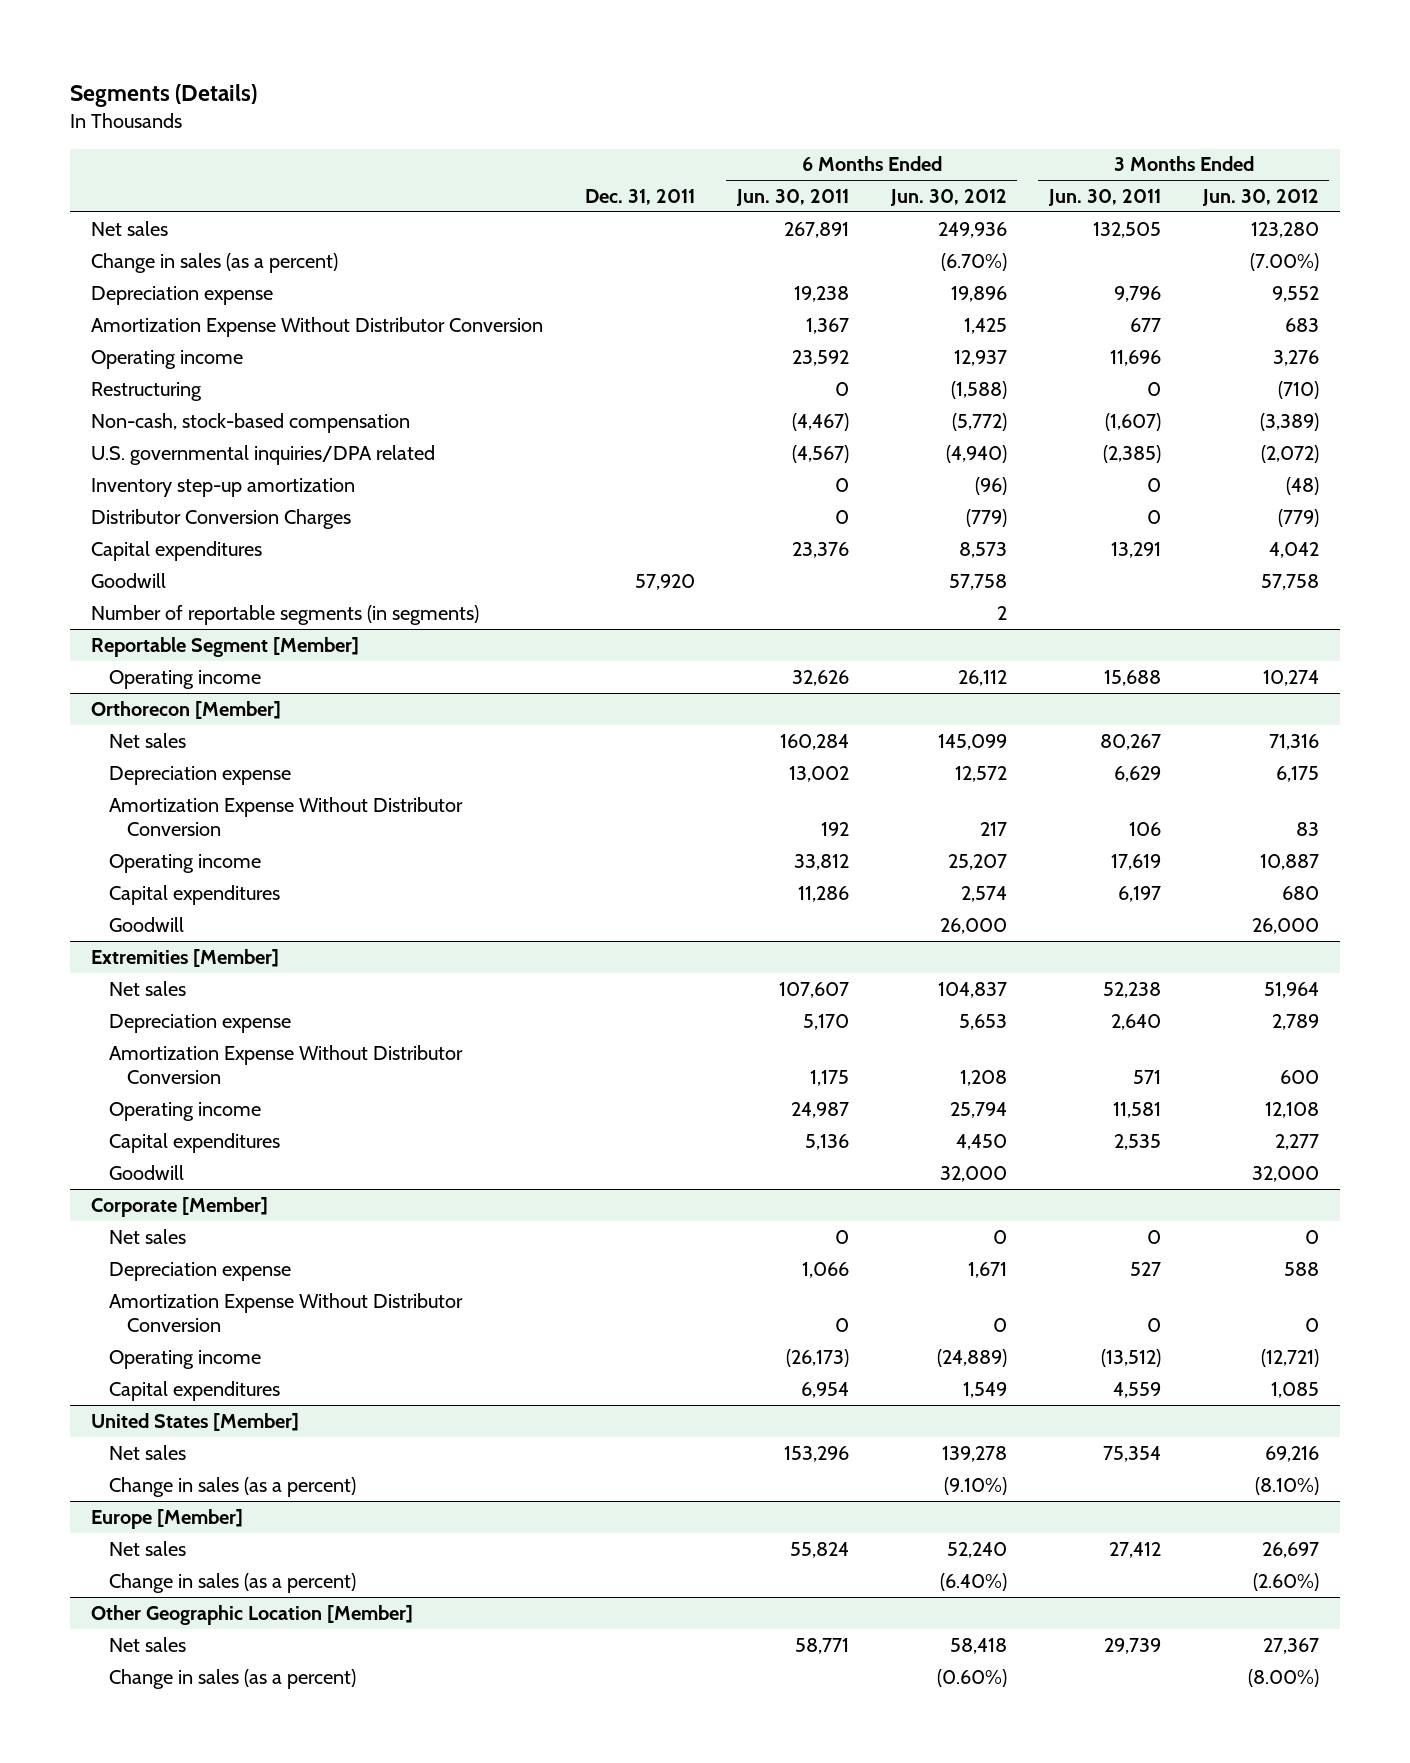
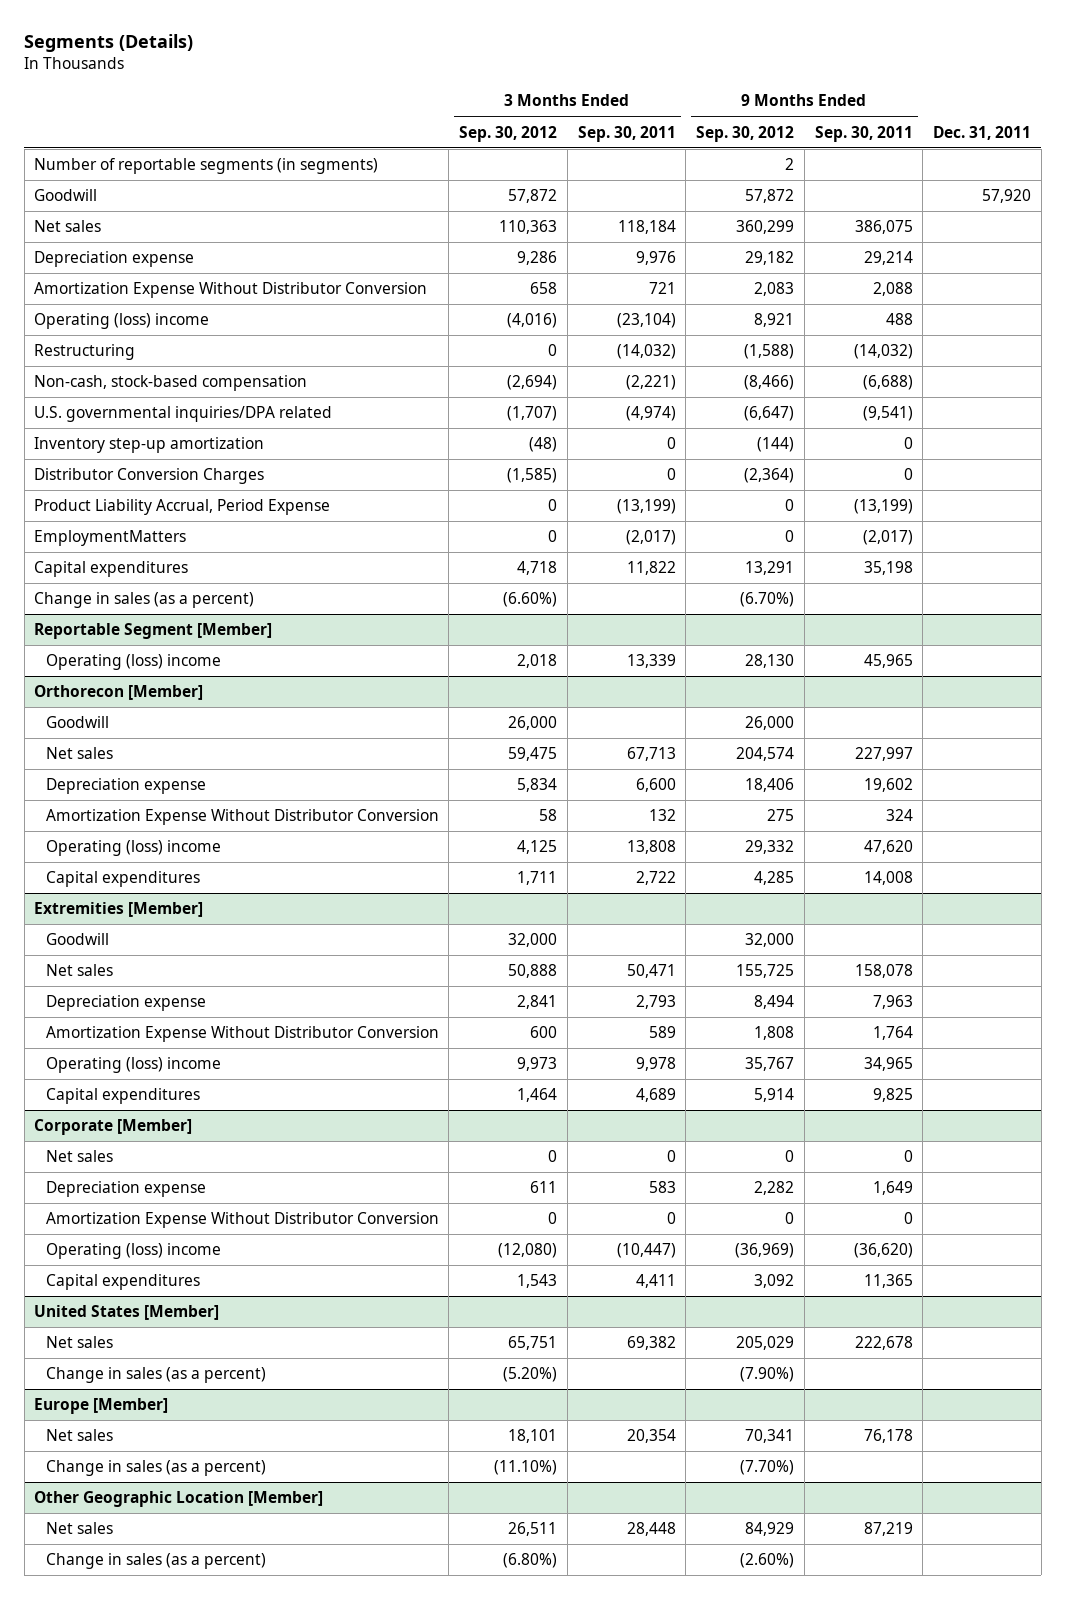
- | Dec. 31, 2011 | 6 Months Ended Jun. 30, 2011 | 6 Months Ended Jun. 30, 2012 | 3 Months Ended Jun. 30, 2011 | 3 Months Ended Jun. 30, 2012
+ | 3 Months Ended Sep. 30, 2012 | 3 Months Ended Sep. 30, 2011 | 9 Months Ended Sep. 30, 2012 | 9 Months Ended Sep. 30, 2011 | Dec. 31, 2011
moved up: Number of reportable segments (in segments) | | | 2 | |
moved up: Goodwill | 57,872 | | 57,872 | | 57,920
- Operating income | | 23,592 | 12,937 | 11,696 | 3,276
+ Operating (loss) income | (4,016) | (23,104) | 8,921 | 488 |
+ Product Liability Accrual, Period Expense | 0 | (13,199) | 0 | (13,199) |
+ EmploymentMatters | 0 | (2,017) | 0 | (2,017) |
moved down: Change in sales (as a percent) | (6.60%) | | (6.70%) | |
@ Reportable Segment [Member]
- Operating income | | 32,626 | 26,112 | 15,688 | 10,274
+ Operating (loss) income | 2,018 | 13,339 | 28,130 | 45,965 |
@ Orthorecon [Member]
moved up: Goodwill | 26,000 | | 26,000 | |
- Operating income | | 33,812 | 25,207 | 17,619 | 10,887
+ Operating (loss) income | 4,125 | 13,808 | 29,332 | 47,620 |
@ Extremities [Member]
moved up: Goodwill | 32,000 | | 32,000 | |
- Operating income | | 24,987 | 25,794 | 11,581 | 12,108
+ Operating (loss) income | 9,973 | 9,978 | 35,767 | 34,965 |
@ Corporate [Member]
- Operating income | | (26,173) | (24,889) | (13,512) | (12,721)
+ Operating (loss) income | (12,080) | (10,447) | (36,969) | (36,620) |

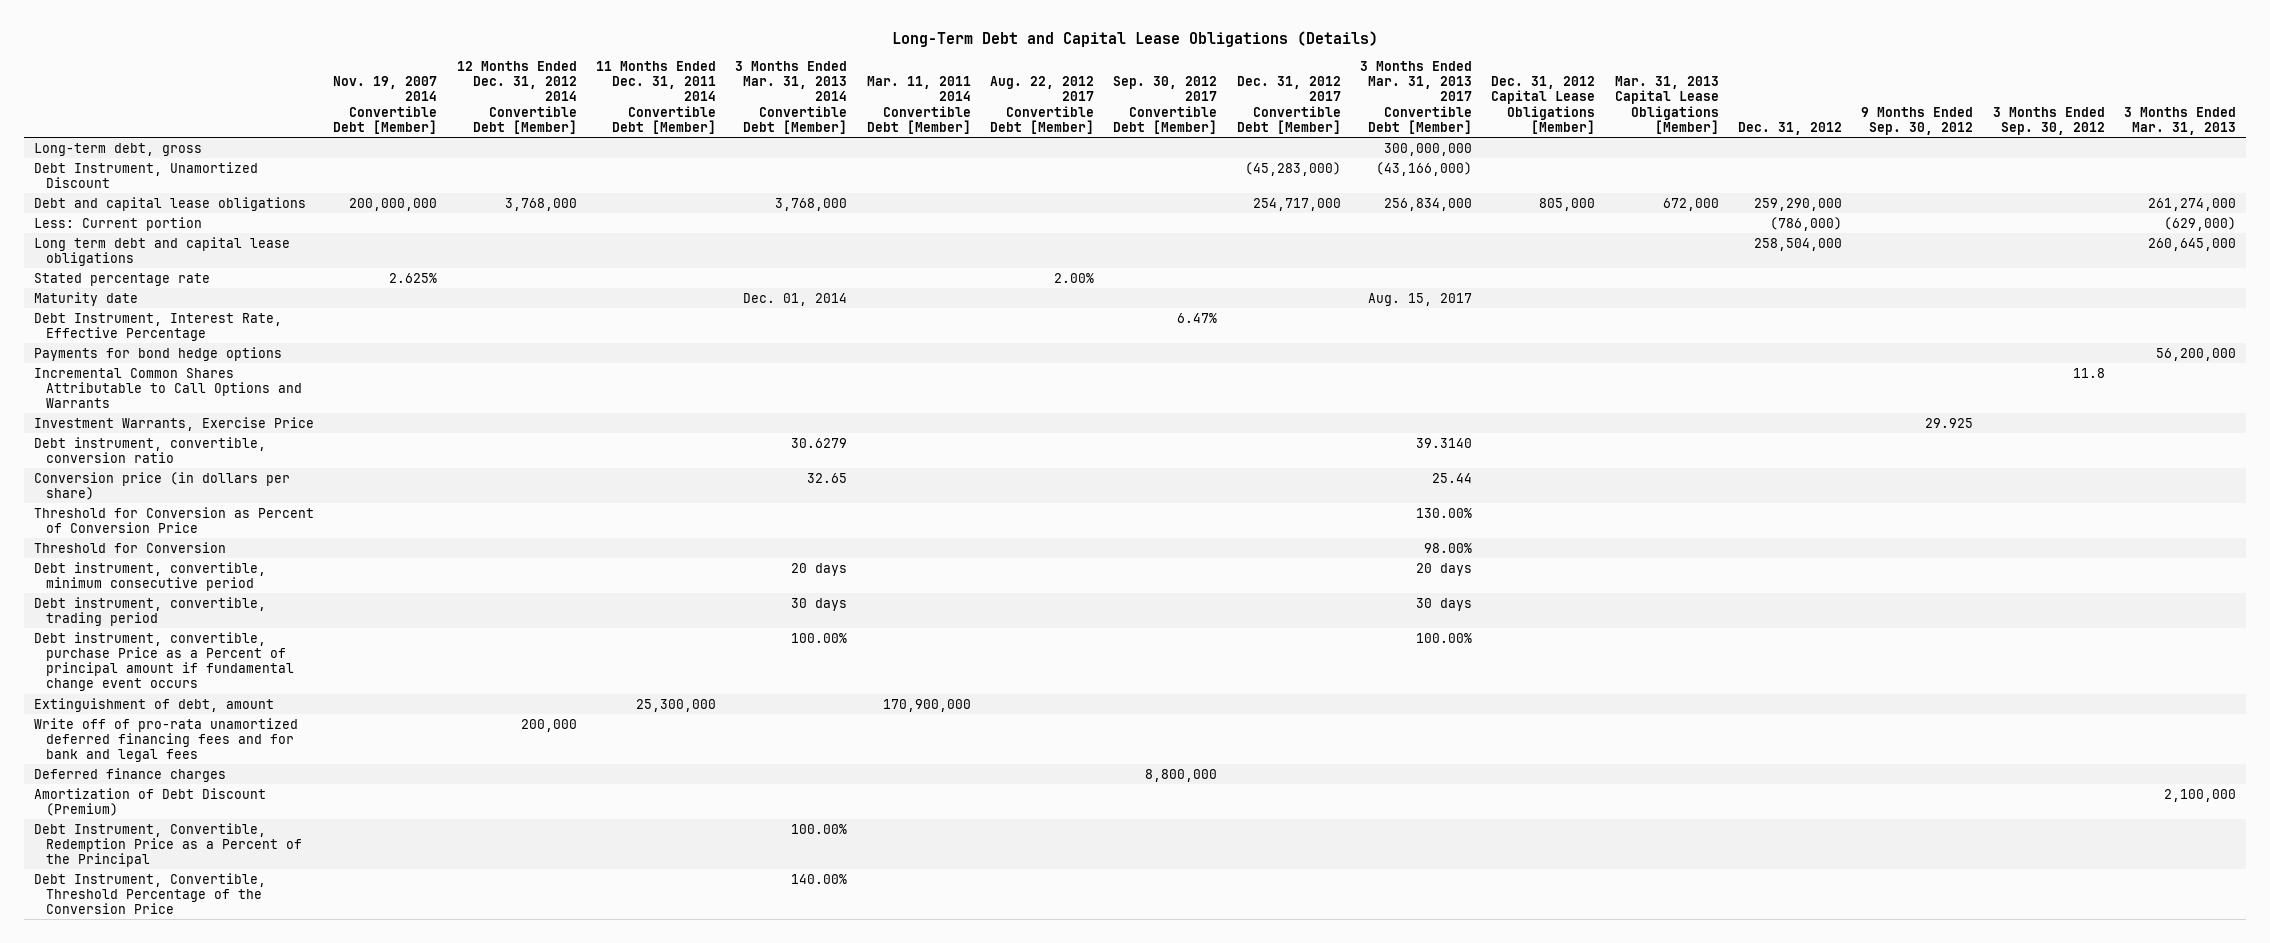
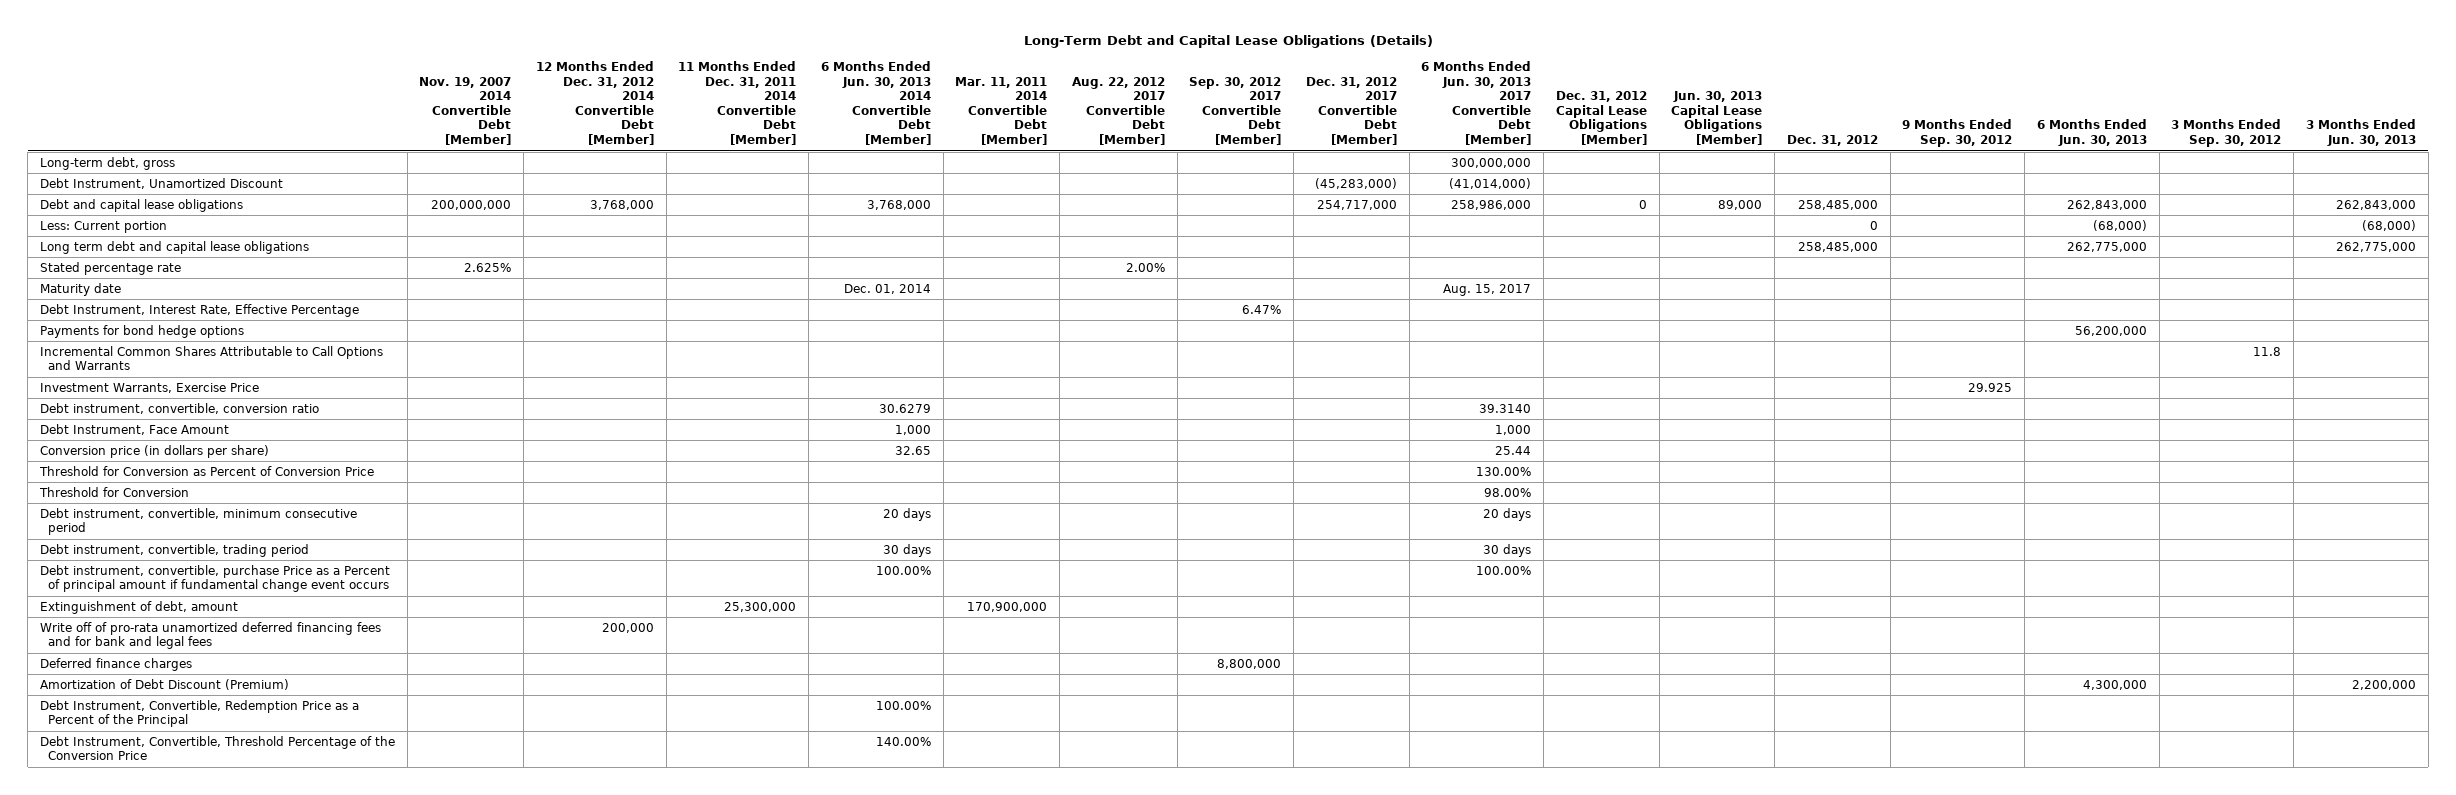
- | Nov. 19, 2007 2014 Convertible Debt [Member] | 12 Months Ended Dec. 31, 2012 2014 Convertible Debt [Member] | 11 Months Ended Dec. 31, 2011 2014 Convertible Debt [Member] | 3 Months Ended Mar. 31, 2013 2014 Convertible Debt [Member] | Mar. 11, 2011 2014 Convertible Debt [Member] | Aug. 22, 2012 2017 Convertible Debt [Member] | Sep. 30, 2012 2017 Convertible Debt [Member] | Dec. 31, 2012 2017 Convertible Debt [Member] | 3 Months Ended Mar. 31, 2013 2017 Convertible Debt [Member] | Dec. 31, 2012 Capital Lease Obligations [Member] | Mar. 31, 2013 Capital Lease Obligations [Member] | Dec. 31, 2012 | 9 Months Ended Sep. 30, 2012 | 3 Months Ended Sep. 30, 2012 | 3 Months Ended Mar. 31, 2013
+ | Nov. 19, 2007 2014 Convertible Debt [Member] | 12 Months Ended Dec. 31, 2012 2014 Convertible Debt [Member] | 11 Months Ended Dec. 31, 2011 2014 Convertible Debt [Member] | 6 Months Ended Jun. 30, 2013 2014 Convertible Debt [Member] | Mar. 11, 2011 2014 Convertible Debt [Member] | Aug. 22, 2012 2017 Convertible Debt [Member] | Sep. 30, 2012 2017 Convertible Debt [Member] | Dec. 31, 2012 2017 Convertible Debt [Member] | 6 Months Ended Jun. 30, 2013 2017 Convertible Debt [Member] | Dec. 31, 2012 Capital Lease Obligations [Member] | Jun. 30, 2013 Capital Lease Obligations [Member] | Dec. 31, 2012 | 9 Months Ended Sep. 30, 2012 | 6 Months Ended Jun. 30, 2013 | 3 Months Ended Sep. 30, 2012 | 3 Months Ended Jun. 30, 2013
- Debt and capital lease obligations | 200,000,000 | 3,768,000 | | 3,768,000 | | | | 254,717,000 | 256,834,000 | 805,000 | 672,000 | 259,290,000 | | | 261,274,000
- Less: Current portion | | | | | | | | | | | | (786,000) | | | (629,000)
- Long term debt and capital lease obligations | | | | | | | | | | | | 258,504,000 | | | 260,645,000
+ Debt and capital lease obligations | 200,000,000 | 3,768,000 | | 3,768,000 | | | | 254,717,000 | 258,986,000 | 0 | 89,000 | 258,485,000 | | 262,843,000 | | 262,843,000
+ Less: Current portion | | | | | | | | | | | | 0 | | (68,000) | | (68,000)
+ Long term debt and capital lease obligations | | | | | | | | | | | | 258,485,000 | | 262,775,000 | | 262,775,000
+ Debt Instrument, Face Amount | | | | 1,000 | | | | | 1,000 | | | | | | |

